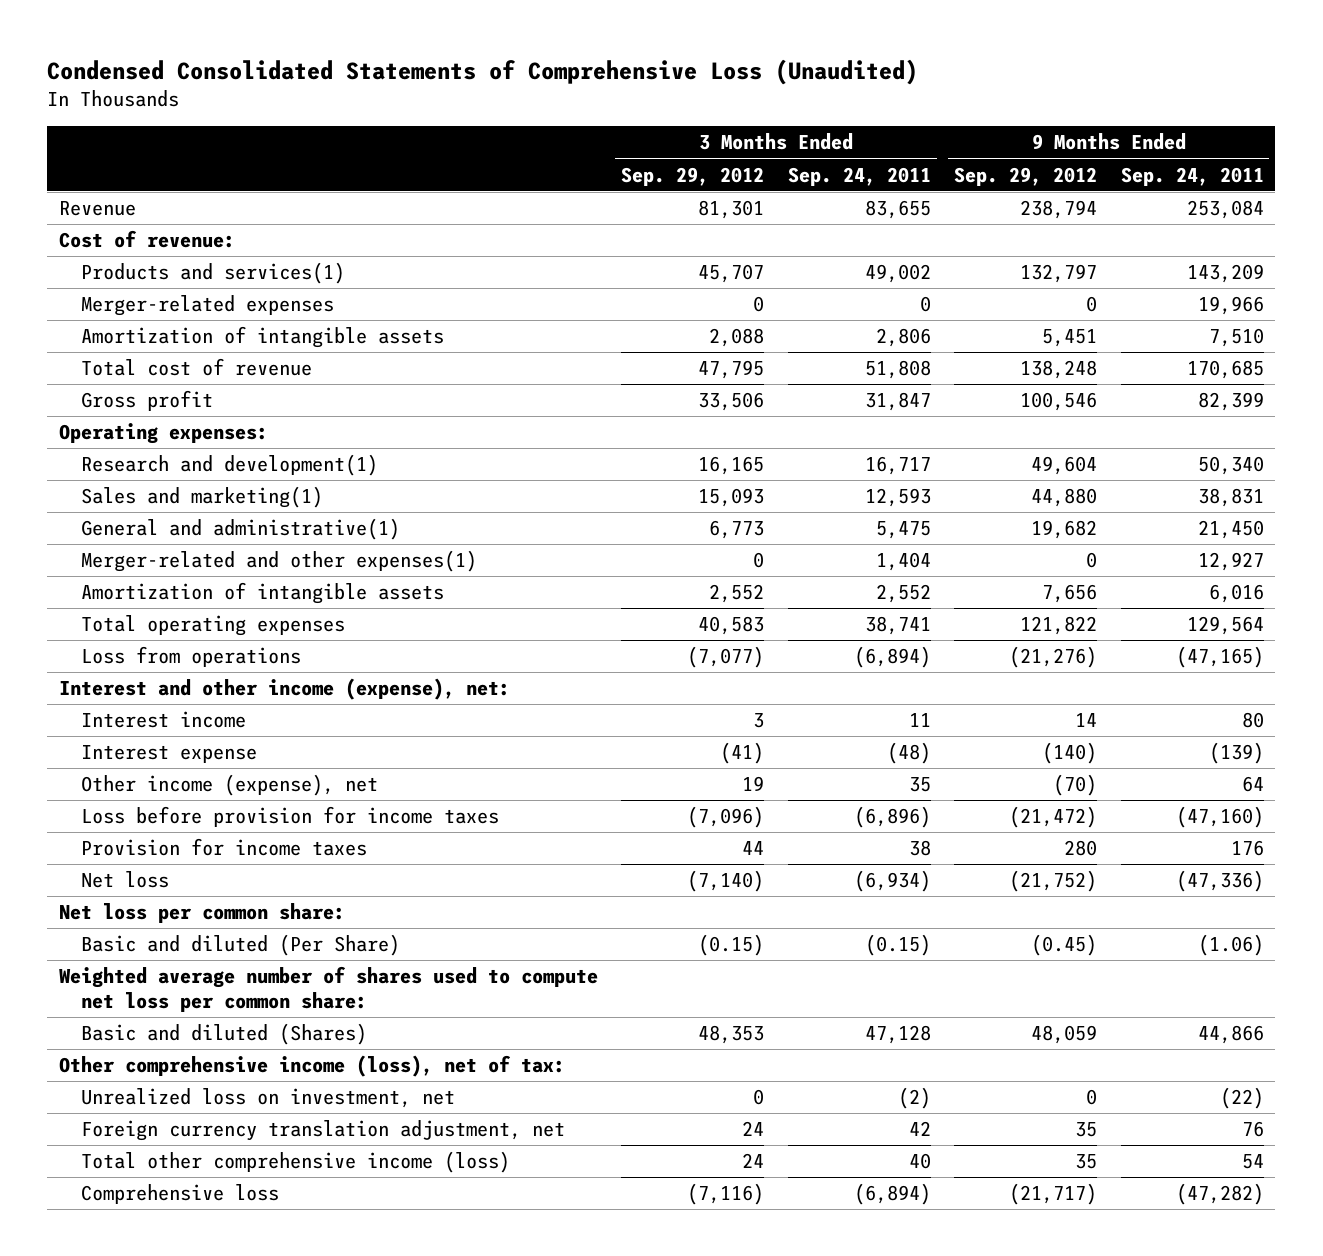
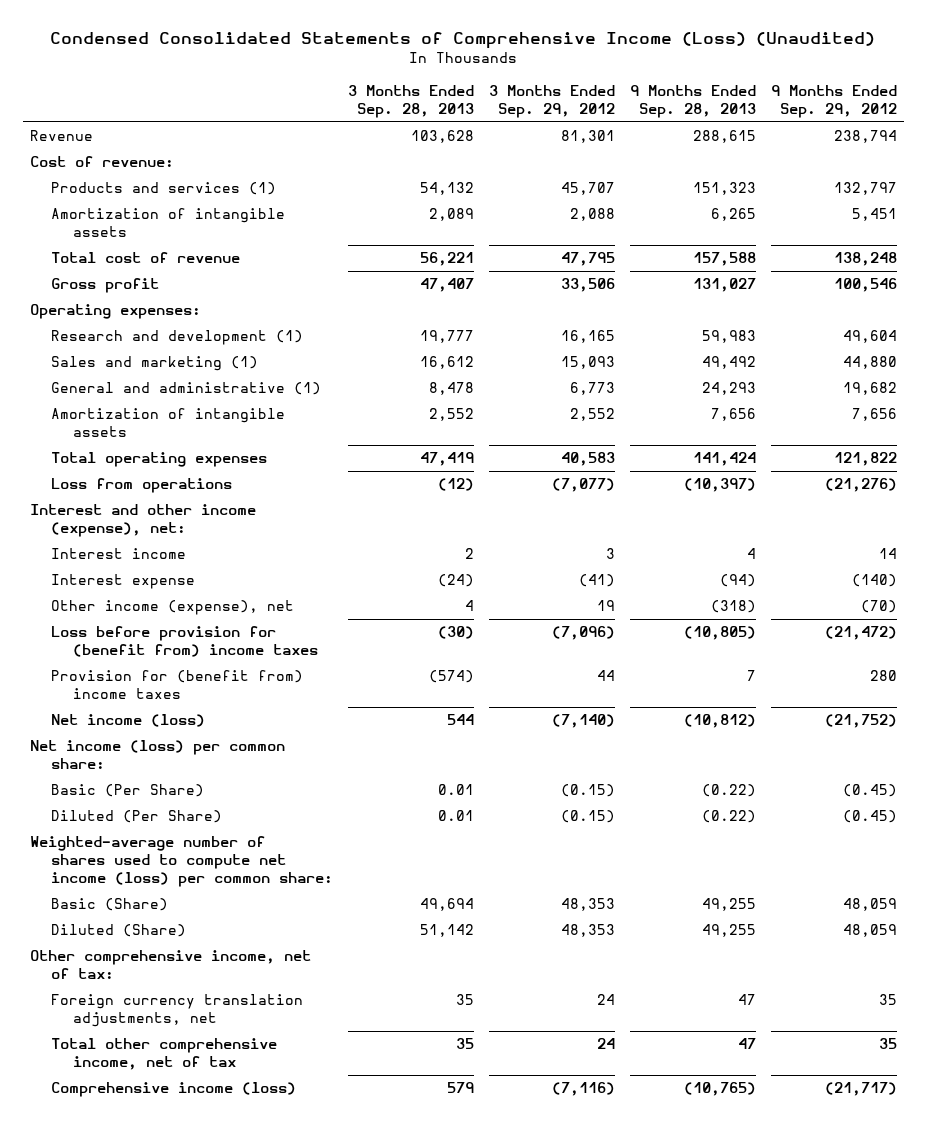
- Condensed Consolidated Statements of Comprehensive Loss (Unaudited)
+ Condensed Consolidated Statements of Comprehensive Income (Loss) (Unaudited)
- | 3 Months Ended Sep. 29, 2012 | 3 Months Ended Sep. 24, 2011 | 9 Months Ended Sep. 29, 2012 | 9 Months Ended Sep. 24, 2011
+ | 3 Months Ended Sep. 28, 2013 | 3 Months Ended Sep. 29, 2012 | 9 Months Ended Sep. 28, 2013 | 9 Months Ended Sep. 29, 2012
- Products and services(1) | 45,707 | 49,002 | 132,797 | 143,209
- Merger-related expenses | 0 | 0 | 0 | 19,966
+ Products and services (1) | 54,132 | 45,707 | 151,323 | 132,797
- Research and development(1) | 16,165 | 16,717 | 49,604 | 50,340
- Sales and marketing(1) | 15,093 | 12,593 | 44,880 | 38,831
- General and administrative(1) | 6,773 | 5,475 | 19,682 | 21,450
- Merger-related and other expenses(1) | 0 | 1,404 | 0 | 12,927
+ Research and development (1) | 19,777 | 16,165 | 59,983 | 49,604
+ Sales and marketing (1) | 16,612 | 15,093 | 49,492 | 44,880
+ General and administrative (1) | 8,478 | 6,773 | 24,293 | 19,682
- Loss before provision for income taxes | (7,096) | (6,896) | (21,472) | (47,160)
- Provision for income taxes | 44 | 38 | 280 | 176
- Net loss | (7,140) | (6,934) | (21,752) | (47,336)
- Net loss per common share:
- Basic and diluted (Per Share) | (0.15) | (0.15) | (0.45) | (1.06)
- Weighted average number of shares used to compute net loss per common share:
- Basic and diluted (Shares) | 48,353 | 47,128 | 48,059 | 44,866
- Other comprehensive income (loss), net of tax:
- Unrealized loss on investment, net | 0 | (2) | 0 | (22)
- Foreign currency translation adjustment, net | 24 | 42 | 35 | 76
- Total other comprehensive income (loss) | 24 | 40 | 35 | 54
- Comprehensive loss | (7,116) | (6,894) | (21,717) | (47,282)
+ Loss before provision for (benefit from) income taxes | (30) | (7,096) | (10,805) | (21,472)
+ Provision for (benefit from) income taxes | (574) | 44 | 7 | 280
+ Net income (loss) | 544 | (7,140) | (10,812) | (21,752)
+ Net income (loss) per common share:
+ Basic (Per Share) | 0.01 | (0.15) | (0.22) | (0.45)
+ Diluted (Per Share) | 0.01 | (0.15) | (0.22) | (0.45)
+ Weighted-average number of shares used to compute net income (loss) per common share:
+ Basic (Share) | 49,694 | 48,353 | 49,255 | 48,059
+ Diluted (Share) | 51,142 | 48,353 | 49,255 | 48,059
+ Other comprehensive income, net of tax:
+ Foreign currency translation adjustments, net | 35 | 24 | 47 | 35
+ Total other comprehensive income, net of tax | 35 | 24 | 47 | 35
+ Comprehensive income (loss) | 579 | (7,116) | (10,765) | (21,717)

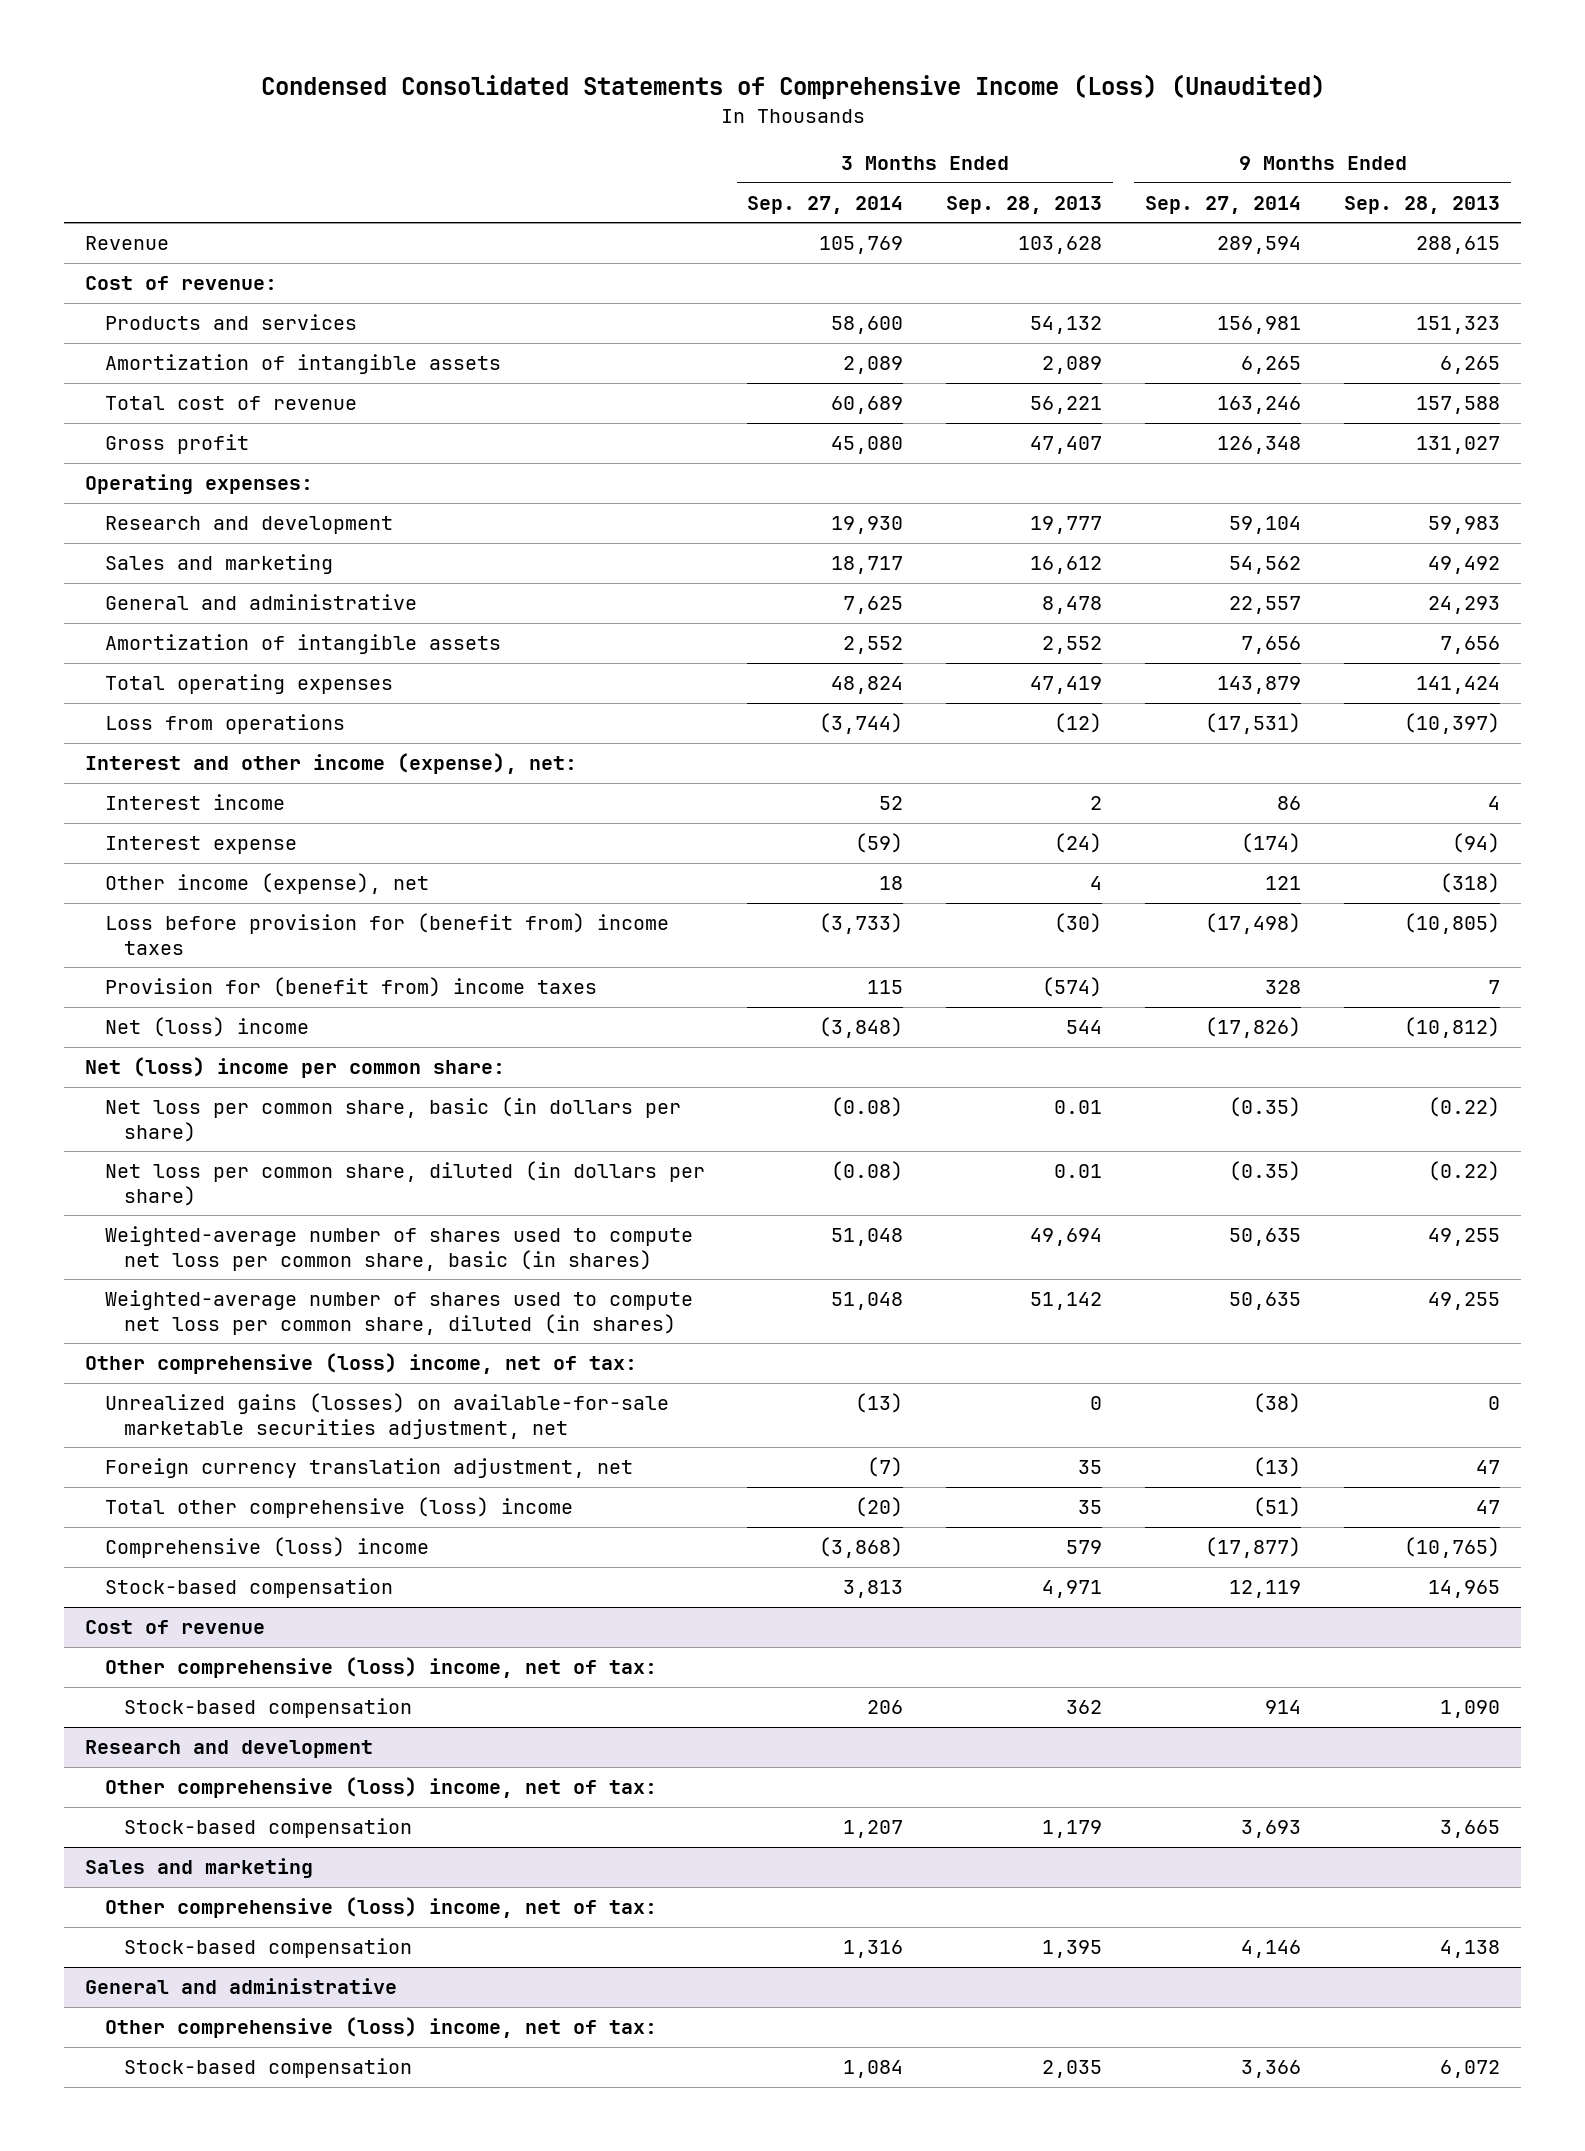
- | 3 Months Ended Sep. 28, 2013 | 3 Months Ended Sep. 29, 2012 | 9 Months Ended Sep. 28, 2013 | 9 Months Ended Sep. 29, 2012
+ | 3 Months Ended Sep. 27, 2014 | 3 Months Ended Sep. 28, 2013 | 9 Months Ended Sep. 27, 2014 | 9 Months Ended Sep. 28, 2013
- Products and services (1) | 54,132 | 45,707 | 151,323 | 132,797
+ Products and services | 58,600 | 54,132 | 156,981 | 151,323
- Research and development (1) | 19,777 | 16,165 | 59,983 | 49,604
- Sales and marketing (1) | 16,612 | 15,093 | 49,492 | 44,880
- General and administrative (1) | 8,478 | 6,773 | 24,293 | 19,682
+ Research and development | 19,930 | 19,777 | 59,104 | 59,983
+ Sales and marketing | 18,717 | 16,612 | 54,562 | 49,492
+ General and administrative | 7,625 | 8,478 | 22,557 | 24,293
- Net income (loss) | 544 | (7,140) | (10,812) | (21,752)
- Net income (loss) per common share:
- Basic (Per Share) | 0.01 | (0.15) | (0.22) | (0.45)
- Diluted (Per Share) | 0.01 | (0.15) | (0.22) | (0.45)
- Weighted-average number of shares used to compute net income (loss) per common share:
- Basic (Share) | 49,694 | 48,353 | 49,255 | 48,059
- Diluted (Share) | 51,142 | 48,353 | 49,255 | 48,059
- Other comprehensive income, net of tax:
- Foreign currency translation adjustments, net | 35 | 24 | 47 | 35
- Total other comprehensive income, net of tax | 35 | 24 | 47 | 35
- Comprehensive income (loss) | 579 | (7,116) | (10,765) | (21,717)
+ Net (loss) income | (3,848) | 544 | (17,826) | (10,812)
+ Net (loss) income per common share:
+ Net loss per common share, basic (in dollars per share) | (0.08) | 0.01 | (0.35) | (0.22)
+ Net loss per common share, diluted (in dollars per share) | (0.08) | 0.01 | (0.35) | (0.22)
+ Weighted-average number of shares used to compute net loss per common share, basic (in shares) | 51,048 | 49,694 | 50,635 | 49,255
+ Weighted-average number of shares used to compute net loss per common share, diluted (in shares) | 51,048 | 51,142 | 50,635 | 49,255
+ Other comprehensive (loss) income, net of tax:
+ Unrealized gains (losses) on available-for-sale marketable securities adjustment, net | (13) | 0 | (38) | 0
+ Foreign currency translation adjustment, net | (7) | 35 | (13) | 47
+ Total other comprehensive (loss) income | (20) | 35 | (51) | 47
+ Comprehensive (loss) income | (3,868) | 579 | (17,877) | (10,765)
+ Stock-based compensation | 3,813 | 4,971 | 12,119 | 14,965
+ Cost of revenue
+ Other comprehensive (loss) income, net of tax:
+ Stock-based compensation | 206 | 362 | 914 | 1,090
+ Research and development
+ Other comprehensive (loss) income, net of tax:
+ Stock-based compensation | 1,207 | 1,179 | 3,693 | 3,665
+ Sales and marketing
+ Other comprehensive (loss) income, net of tax:
+ Stock-based compensation | 1,316 | 1,395 | 4,146 | 4,138
+ General and administrative
+ Other comprehensive (loss) income, net of tax:
+ Stock-based compensation | 1,084 | 2,035 | 3,366 | 6,072

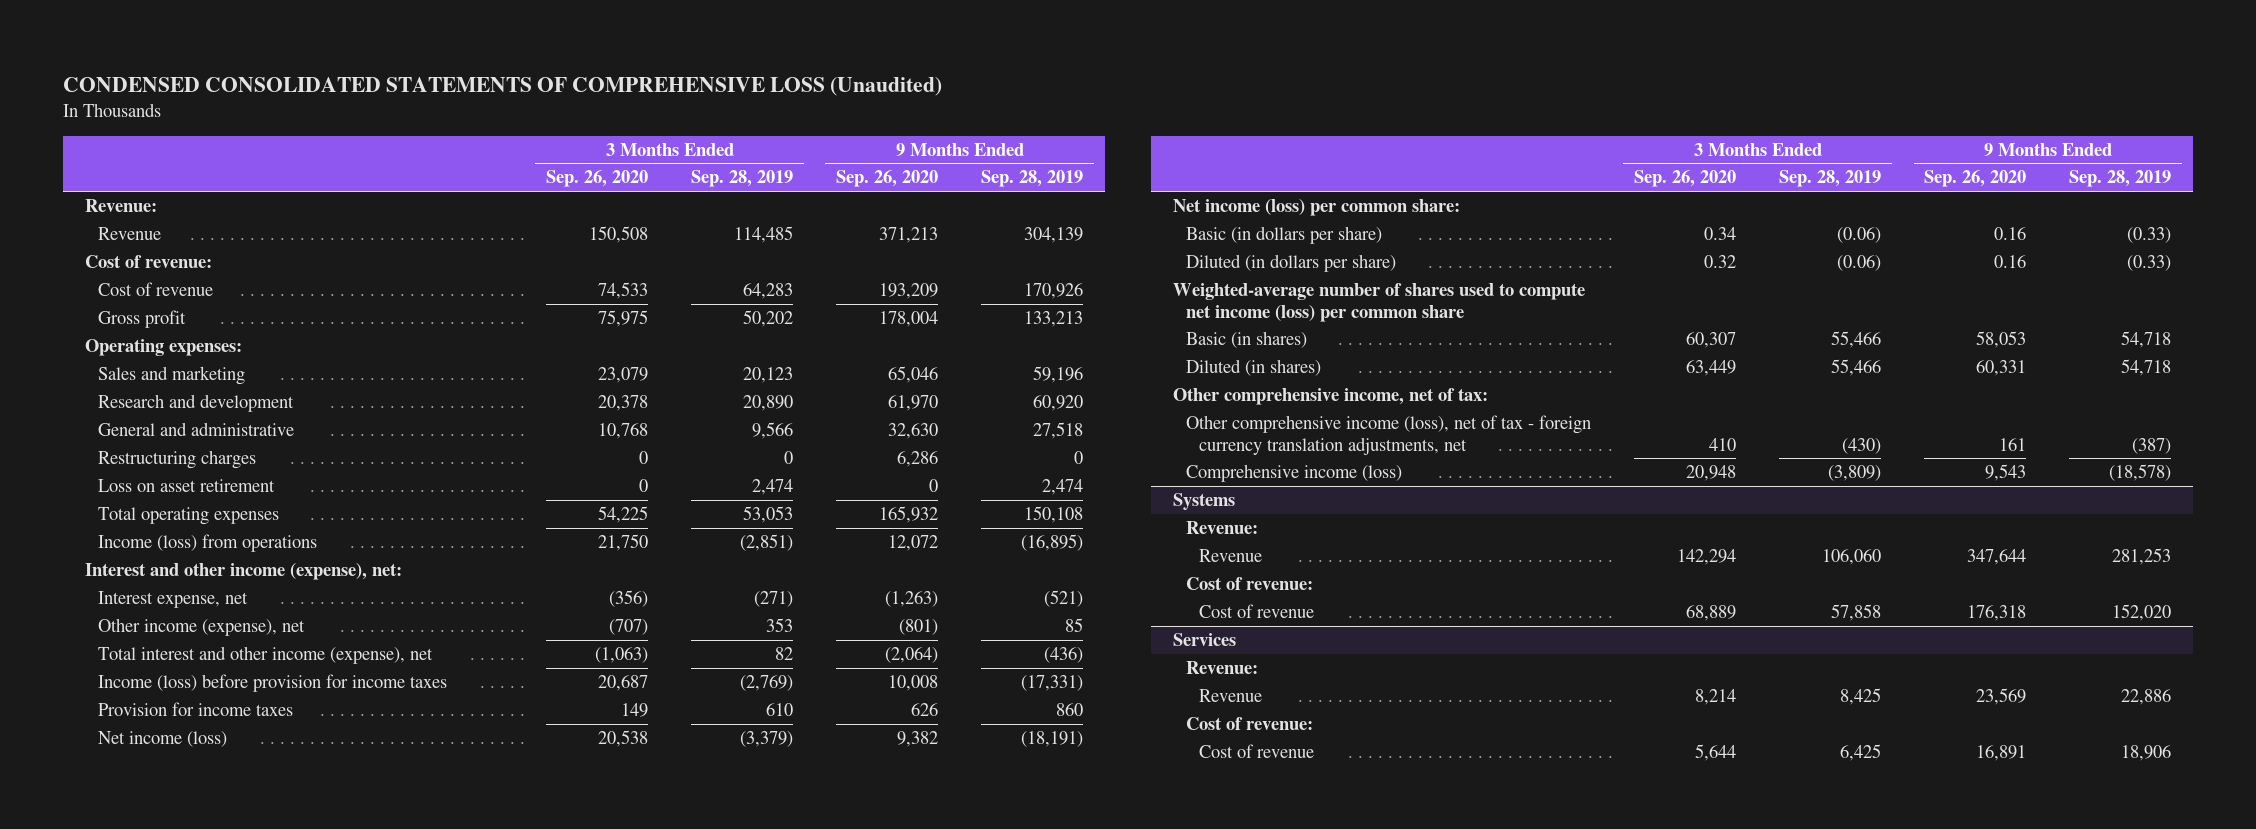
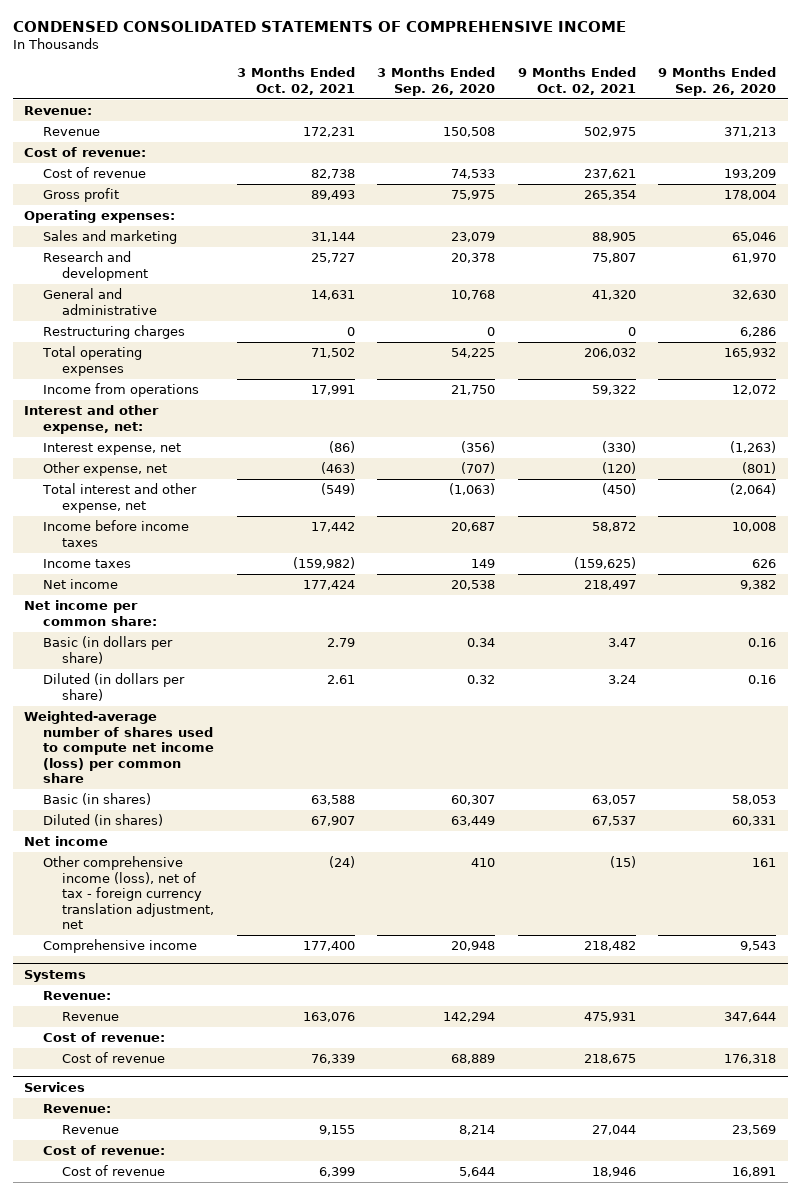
- CONDENSED CONSOLIDATED STATEMENTS OF COMPREHENSIVE LOSS (Unaudited)
+ CONDENSED CONSOLIDATED STATEMENTS OF COMPREHENSIVE INCOME
- | 3 Months Ended Sep. 26, 2020 | 3 Months Ended Sep. 28, 2019 | 9 Months Ended Sep. 26, 2020 | 9 Months Ended Sep. 28, 2019
+ | 3 Months Ended Oct. 02, 2021 | 3 Months Ended Sep. 26, 2020 | 9 Months Ended Oct. 02, 2021 | 9 Months Ended Sep. 26, 2020
- Loss on asset retirement | 0 | 2,474 | 0 | 2,474
- Income (loss) from operations | 21,750 | (2,851) | 12,072 | (16,895)
- Interest and other income (expense), net:
+ Income from operations | 17,991 | 21,750 | 59,322 | 12,072
+ Interest and other expense, net:
- Other income (expense), net | (707) | 353 | (801) | 85
- Total interest and other income (expense), net | (1,063) | 82 | (2,064) | (436)
- Income (loss) before provision for income taxes | 20,687 | (2,769) | 10,008 | (17,331)
- Provision for income taxes | 149 | 610 | 626 | 860
- Net income (loss) | 20,538 | (3,379) | 9,382 | (18,191)
- Net income (loss) per common share:
+ Other expense, net | (463) | (707) | (120) | (801)
+ Total interest and other expense, net | (549) | (1,063) | (450) | (2,064)
+ Income before income taxes | 17,442 | 20,687 | 58,872 | 10,008
+ Income taxes | (159,982) | 149 | (159,625) | 626
+ Net income | 177,424 | 20,538 | 218,497 | 9,382
+ Net income per common share:
- Other comprehensive income, net of tax:
- Other comprehensive income (loss), net of tax - foreign currency translation adjustments, net | 410 | (430) | 161 | (387)
- Comprehensive income (loss) | 20,948 | (3,809) | 9,543 | (18,578)
+ Net income
+ Other comprehensive income (loss), net of tax - foreign currency translation adjustment, net | (24) | 410 | (15) | 161
+ Comprehensive income | 177,400 | 20,948 | 218,482 | 9,543

